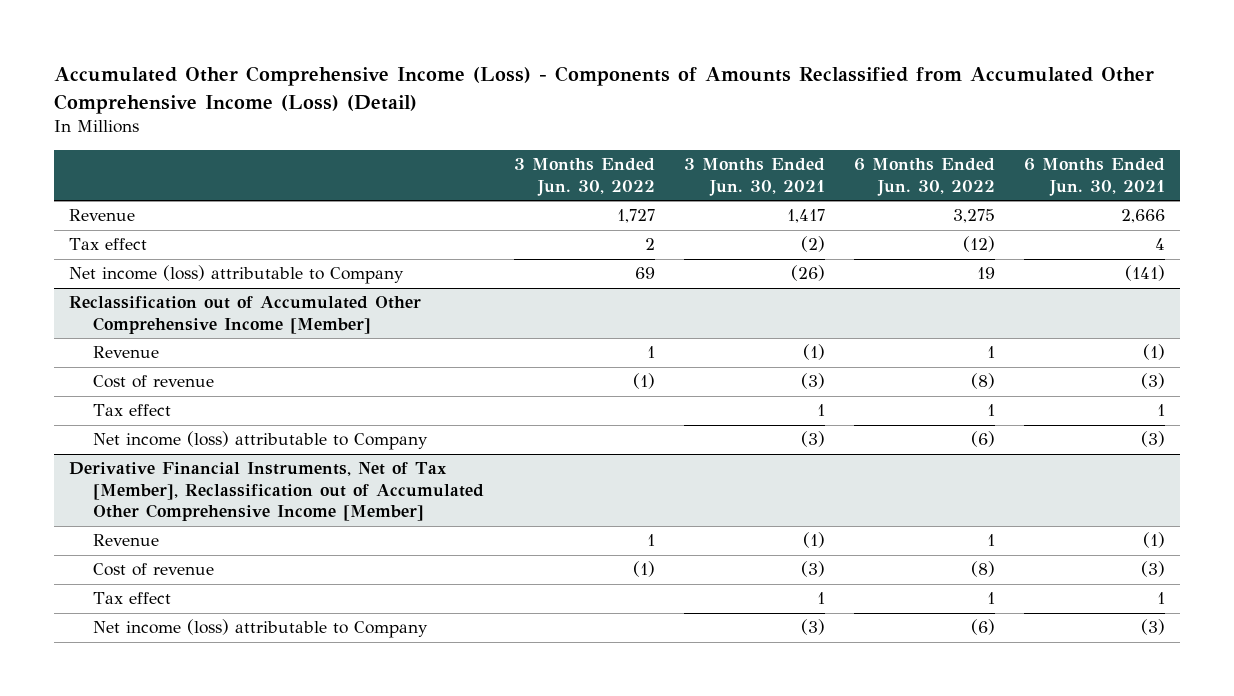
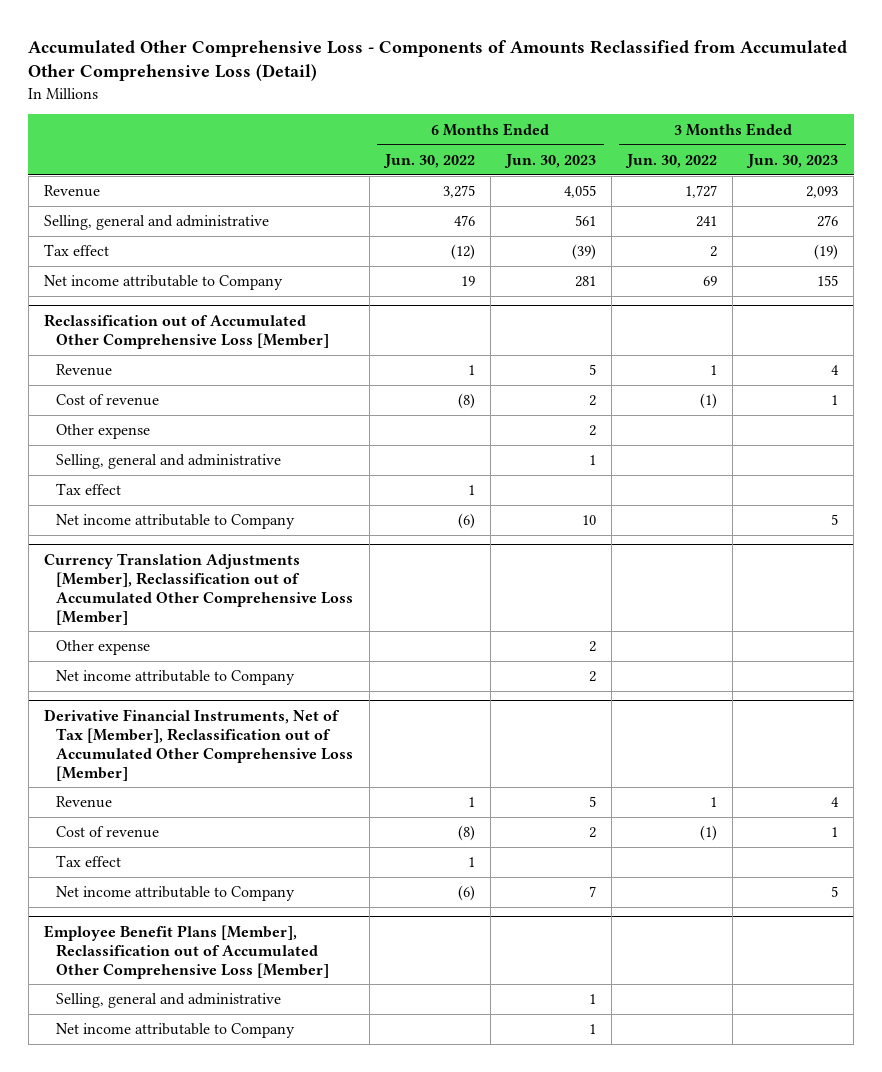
- Accumulated Other Comprehensive Income (Loss) - Components of Amounts Reclassified from Accumulated Other Comprehensive Income (Loss) (Detail)
+ Accumulated Other Comprehensive Loss - Components of Amounts Reclassified from Accumulated Other Comprehensive Loss (Detail)
- | 3 Months Ended Jun. 30, 2022 | 3 Months Ended Jun. 30, 2021 | 6 Months Ended Jun. 30, 2022 | 6 Months Ended Jun. 30, 2021
+ | 6 Months Ended Jun. 30, 2022 | 6 Months Ended Jun. 30, 2023 | 3 Months Ended Jun. 30, 2022 | 3 Months Ended Jun. 30, 2023
+ Selling, general and administrative | 476 | 561 | 241 | 276
- Net income (loss) attributable to Company | 69 | (26) | 19 | (141)
- Reclassification out of Accumulated Other Comprehensive Income [Member]
+ Net income attributable to Company | 19 | 281 | 69 | 155
+ Reclassification out of Accumulated Other Comprehensive Loss [Member]
+ Other expense | | 2 | |
+ Selling, general and administrative | | 1 | |
- Net income (loss) attributable to Company | | (3) | (6) | (3)
- Derivative Financial Instruments, Net of Tax [Member], Reclassification out of Accumulated Other Comprehensive Income [Member]
+ Net income attributable to Company | (6) | 10 | | 5
+ Currency Translation Adjustments [Member], Reclassification out of Accumulated Other Comprehensive Loss [Member]
+ Other expense | | 2 | |
+ Net income attributable to Company | | 2 | |
+ Derivative Financial Instruments, Net of Tax [Member], Reclassification out of Accumulated Other Comprehensive Loss [Member]
- Net income (loss) attributable to Company | | (3) | (6) | (3)
+ Net income attributable to Company | (6) | 7 | | 5
+ Employee Benefit Plans [Member], Reclassification out of Accumulated Other Comprehensive Loss [Member]
+ Selling, general and administrative | | 1 | |
+ Net income attributable to Company | | 1 | |

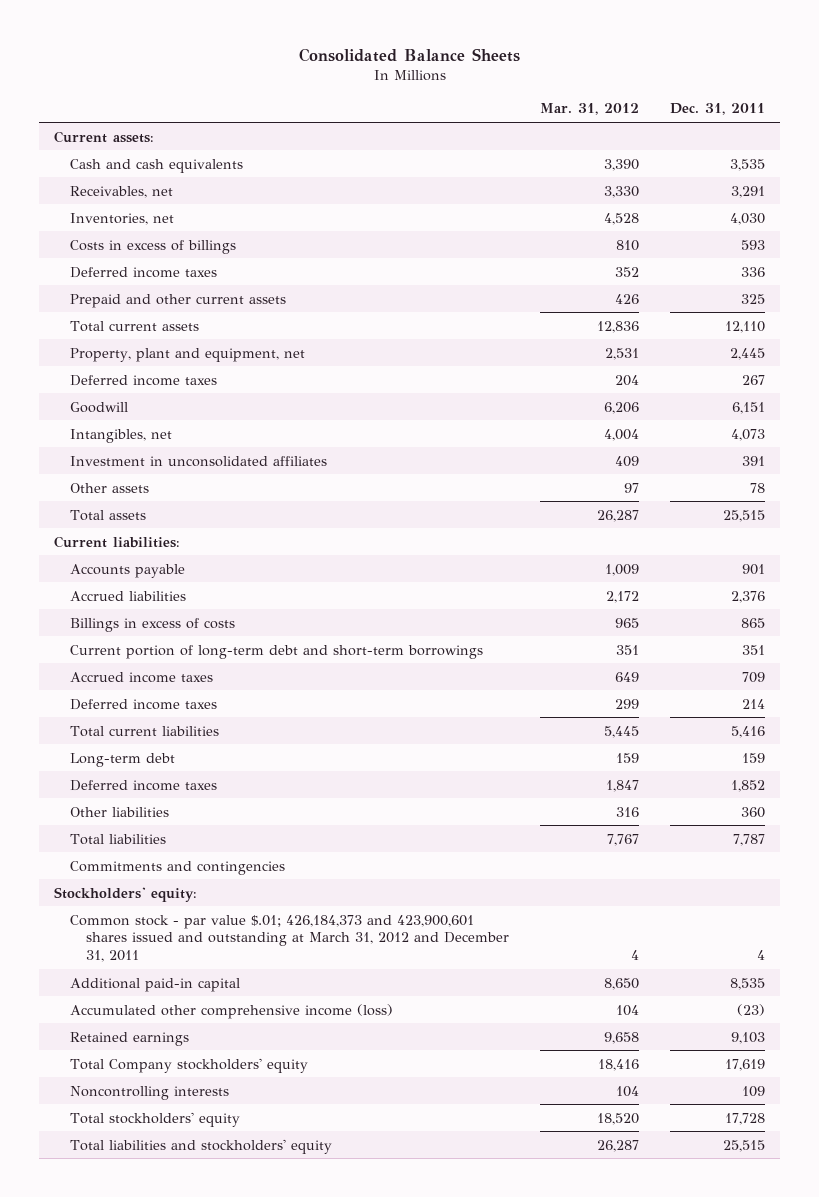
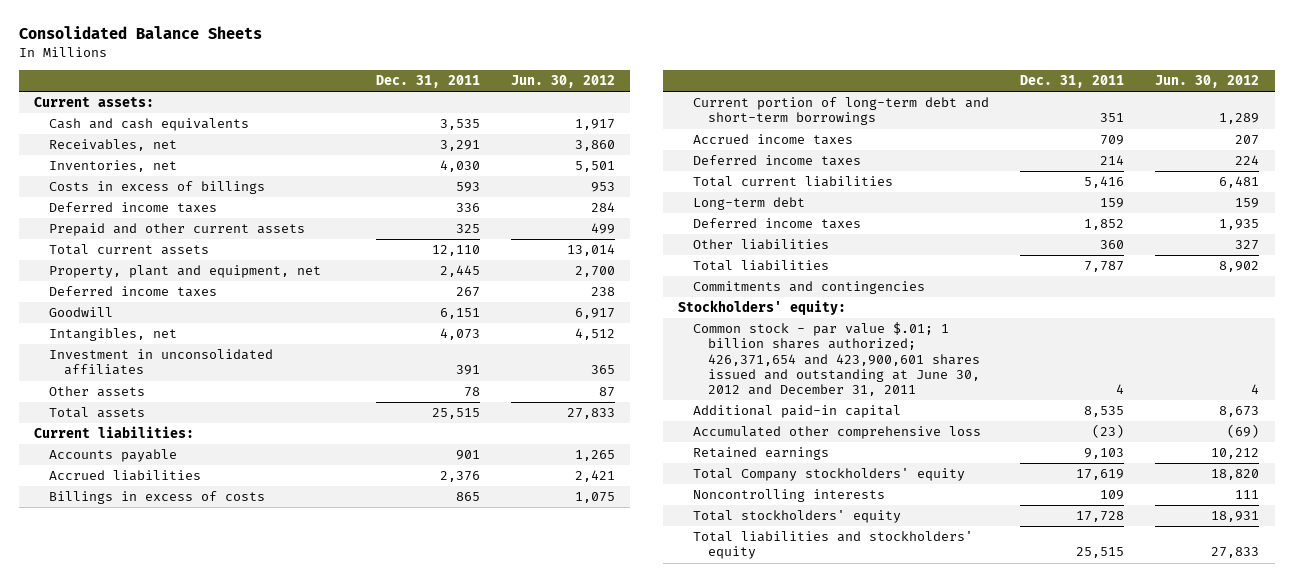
- | Mar. 31, 2012 | Dec. 31, 2011
+ | Dec. 31, 2011 | Jun. 30, 2012
- Common stock - par value $.01; 426,184,373 and 423,900,601 shares issued and outstanding at March 31, 2012 and December 31, 2011 | 4 | 4
+ Common stock - par value $.01; 1 billion shares authorized; 426,371,654 and 423,900,601 shares issued and outstanding at June 30, 2012 and December 31, 2011 | 4 | 4
- Accumulated other comprehensive income (loss) | 104 | (23)
+ Accumulated other comprehensive loss | (23) | (69)

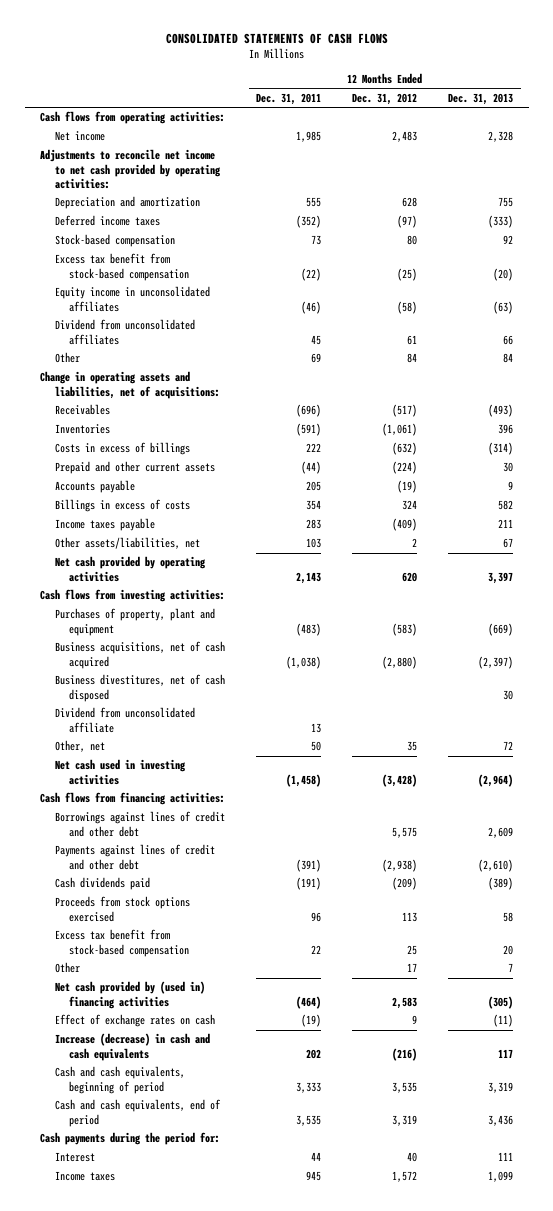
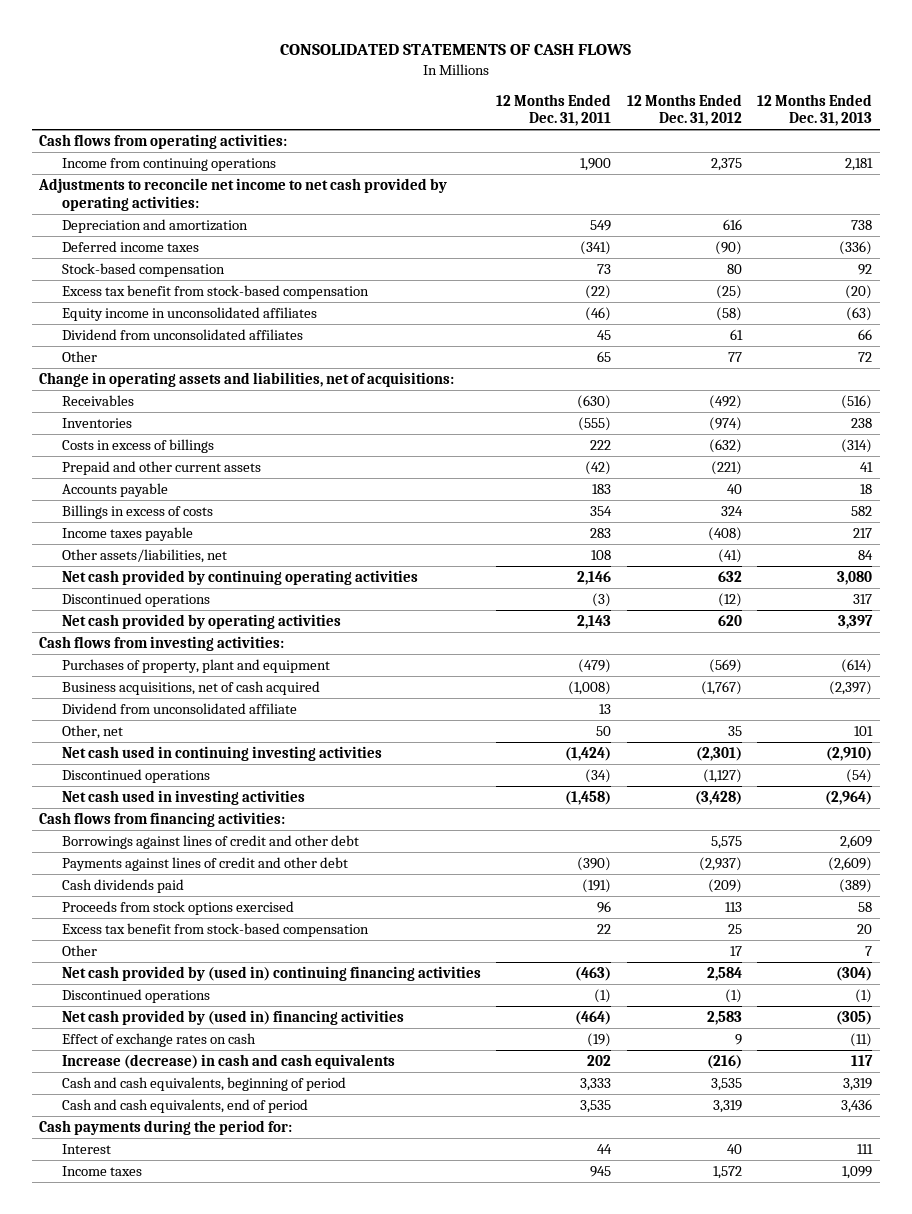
- Net income | 1,985 | 2,483 | 2,328
+ Income from continuing operations | 1,900 | 2,375 | 2,181
- Depreciation and amortization | 555 | 628 | 755
- Deferred income taxes | (352) | (97) | (333)
+ Depreciation and amortization | 549 | 616 | 738
+ Deferred income taxes | (341) | (90) | (336)
- Other | 69 | 84 | 84
+ Other | 65 | 77 | 72
- Receivables | (696) | (517) | (493)
- Inventories | (591) | (1,061) | 396
+ Receivables | (630) | (492) | (516)
+ Inventories | (555) | (974) | 238
- Prepaid and other current assets | (44) | (224) | 30
- Accounts payable | 205 | (19) | 9
+ Prepaid and other current assets | (42) | (221) | 41
+ Accounts payable | 183 | 40 | 18
- Income taxes payable | 283 | (409) | 211
- Other assets/liabilities, net | 103 | 2 | 67
+ Income taxes payable | 283 | (408) | 217
+ Other assets/liabilities, net | 108 | (41) | 84
+ Net cash provided by continuing operating activities | 2,146 | 632 | 3,080
+ Discontinued operations | (3) | (12) | 317
- Purchases of property, plant and equipment | (483) | (583) | (669)
- Business acquisitions, net of cash acquired | (1,038) | (2,880) | (2,397)
- Business divestitures, net of cash disposed | | | 30
+ Purchases of property, plant and equipment | (479) | (569) | (614)
+ Business acquisitions, net of cash acquired | (1,008) | (1,767) | (2,397)
- Other, net | 50 | 35 | 72
+ Other, net | 50 | 35 | 101
+ Net cash used in continuing investing activities | (1,424) | (2,301) | (2,910)
+ Discontinued operations | (34) | (1,127) | (54)
- Payments against lines of credit and other debt | (391) | (2,938) | (2,610)
+ Payments against lines of credit and other debt | (390) | (2,937) | (2,609)
+ Net cash provided by (used in) continuing financing activities | (463) | 2,584 | (304)
+ Discontinued operations | (1) | (1) | (1)

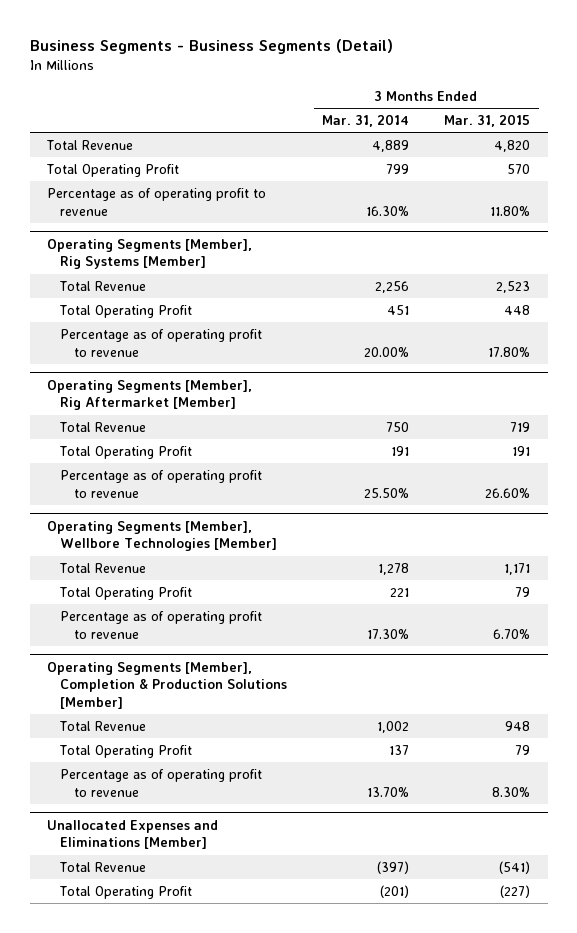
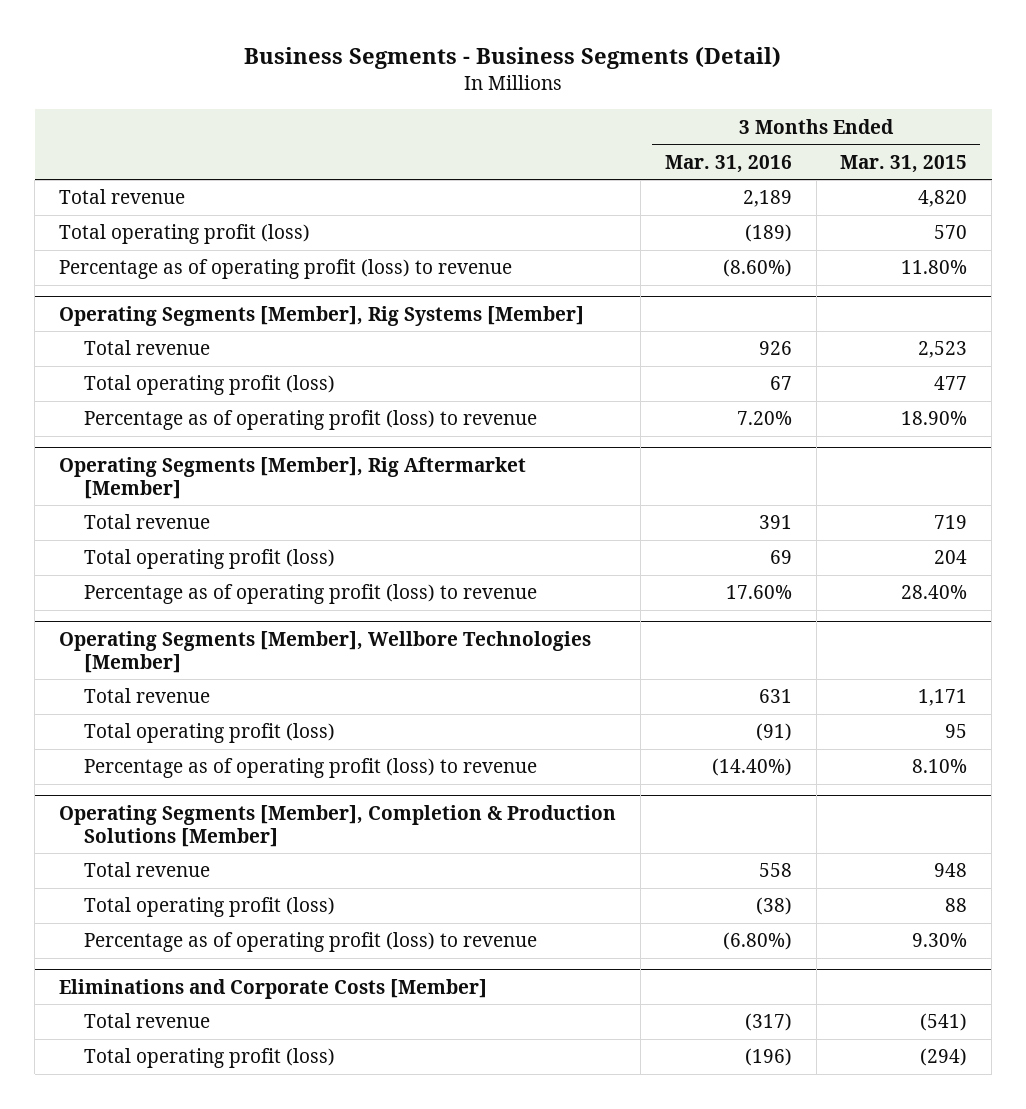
- | 3 Months Ended Mar. 31, 2014 | 3 Months Ended Mar. 31, 2015
+ | 3 Months Ended Mar. 31, 2016 | 3 Months Ended Mar. 31, 2015
- Total Revenue | 4,889 | 4,820
- Total Operating Profit | 799 | 570
- Percentage as of operating profit to revenue | 16.30% | 11.80%
+ Total revenue | 2,189 | 4,820
+ Total operating profit (loss) | (189) | 570
+ Percentage as of operating profit (loss) to revenue | (8.60%) | 11.80%
@ Operating Segments [Member], Rig Systems [Member]
- Total Revenue | 2,256 | 2,523
- Total Operating Profit | 451 | 448
- Percentage as of operating profit to revenue | 20.00% | 17.80%
+ Total revenue | 926 | 2,523
+ Total operating profit (loss) | 67 | 477
+ Percentage as of operating profit (loss) to revenue | 7.20% | 18.90%
@ Operating Segments [Member], Rig Aftermarket [Member]
- Total Revenue | 750 | 719
- Total Operating Profit | 191 | 191
- Percentage as of operating profit to revenue | 25.50% | 26.60%
+ Total revenue | 391 | 719
+ Total operating profit (loss) | 69 | 204
+ Percentage as of operating profit (loss) to revenue | 17.60% | 28.40%
@ Operating Segments [Member], Wellbore Technologies [Member]
- Total Revenue | 1,278 | 1,171
- Total Operating Profit | 221 | 79
- Percentage as of operating profit to revenue | 17.30% | 6.70%
+ Total revenue | 631 | 1,171
+ Total operating profit (loss) | (91) | 95
+ Percentage as of operating profit (loss) to revenue | (14.40%) | 8.10%
@ Operating Segments [Member], Completion & Production Solutions [Member]
- Total Revenue | 1,002 | 948
- Total Operating Profit | 137 | 79
- Percentage as of operating profit to revenue | 13.70% | 8.30%
- Unallocated Expenses and Eliminations [Member]
- Total Revenue | (397) | (541)
- Total Operating Profit | (201) | (227)
@ Operating Segments [Member], Completion & Production Solutions [Member]
+ Total revenue | 558 | 948
+ Total operating profit (loss) | (38) | 88
+ Percentage as of operating profit (loss) to revenue | (6.80%) | 9.30%
+ Eliminations and Corporate Costs [Member]
+ Total revenue | (317) | (541)
+ Total operating profit (loss) | (196) | (294)

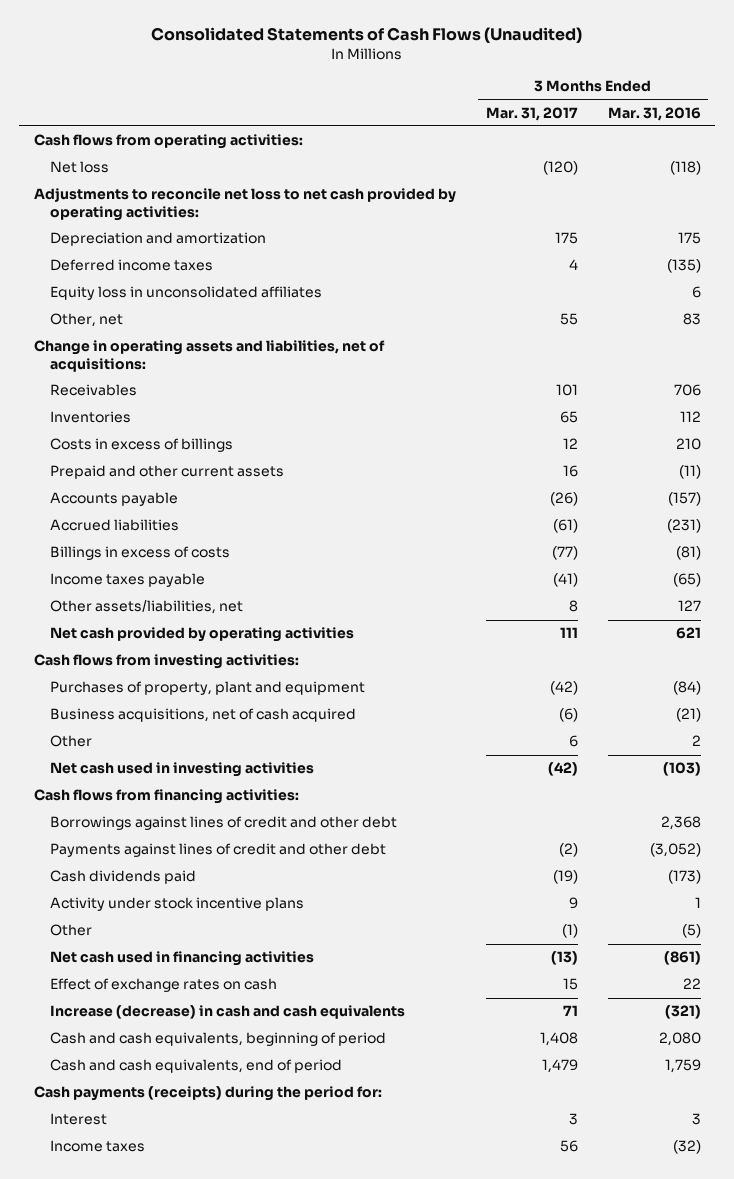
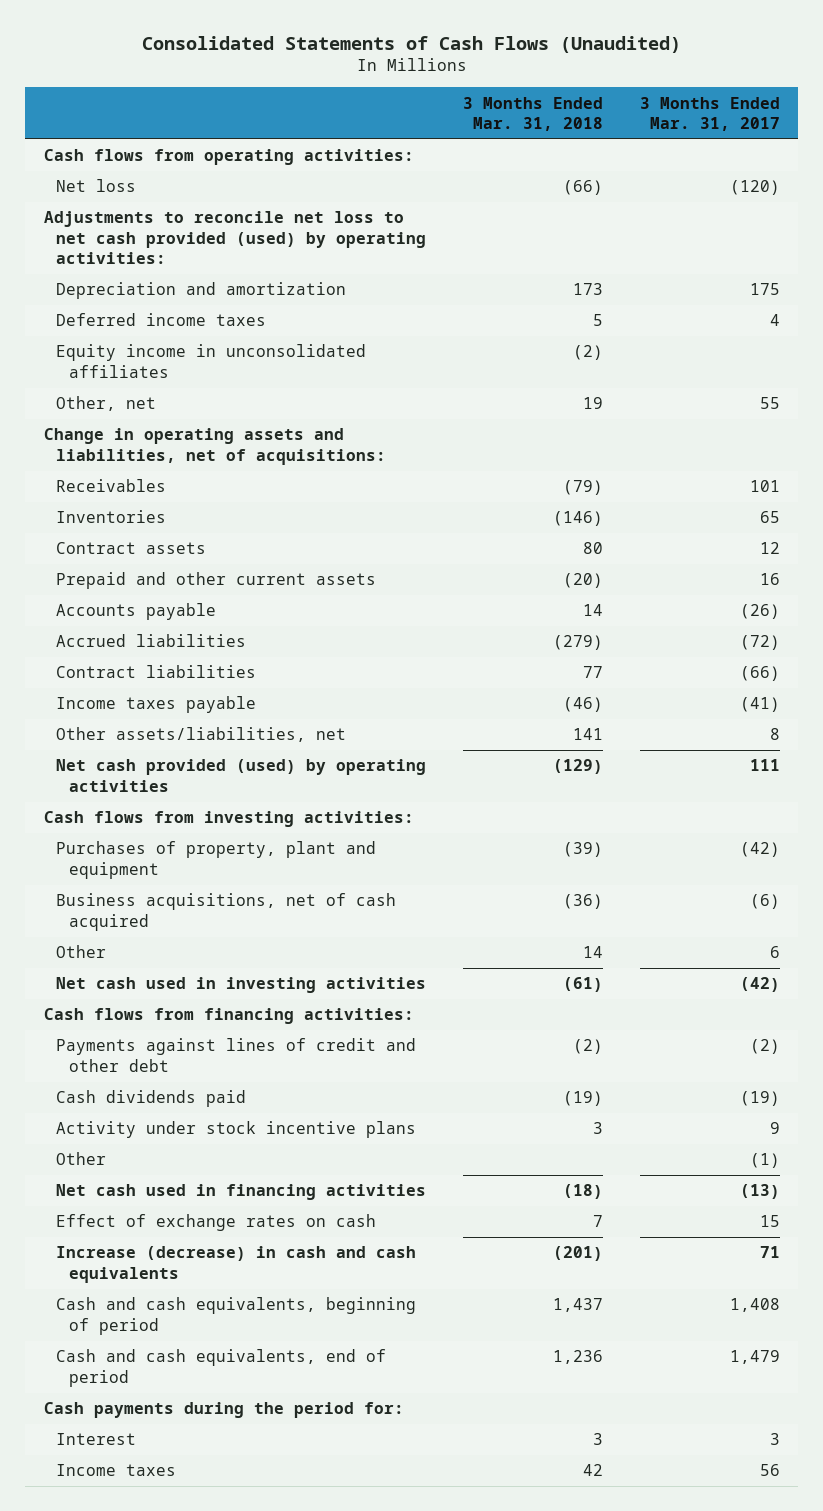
- | 3 Months Ended Mar. 31, 2017 | 3 Months Ended Mar. 31, 2016
+ | 3 Months Ended Mar. 31, 2018 | 3 Months Ended Mar. 31, 2017
- Adjustments to reconcile net loss to net cash provided by operating activities:
+ Adjustments to reconcile net loss to net cash provided (used) by operating activities:
- Equity loss in unconsolidated affiliates | | 6
+ Equity income in unconsolidated affiliates | (2) |
- Costs in excess of billings | 12 | 210
+ Contract assets | 80 | 12
- Accrued liabilities | (61) | (231)
- Billings in excess of costs | (77) | (81)
+ Accrued liabilities | (279) | (72)
+ Contract liabilities | 77 | (66)
- Net cash provided by operating activities | 111 | 621
+ Net cash provided (used) by operating activities | (129) | 111
- Borrowings against lines of credit and other debt | | 2,368
- Cash payments (receipts) during the period for:
+ Cash payments during the period for:

